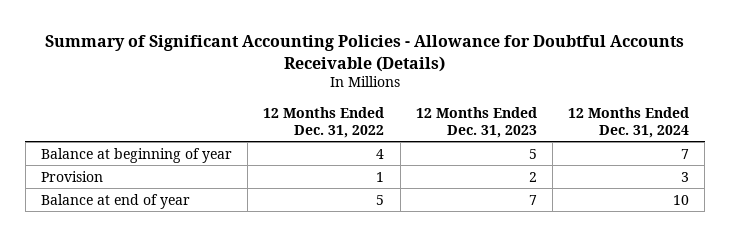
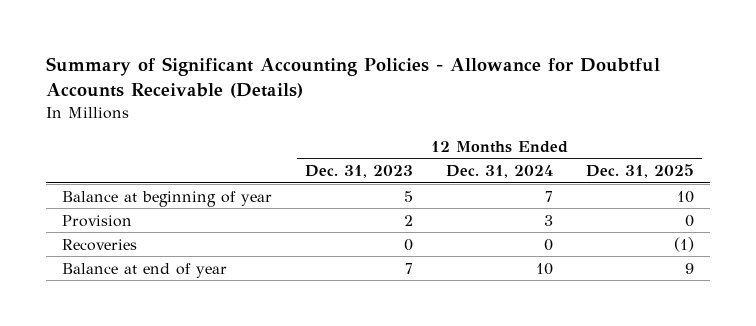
- | 12 Months Ended Dec. 31, 2022 | 12 Months Ended Dec. 31, 2023 | 12 Months Ended Dec. 31, 2024
+ | 12 Months Ended Dec. 31, 2023 | 12 Months Ended Dec. 31, 2024 | 12 Months Ended Dec. 31, 2025
+ Recoveries | 0 | 0 | (1)

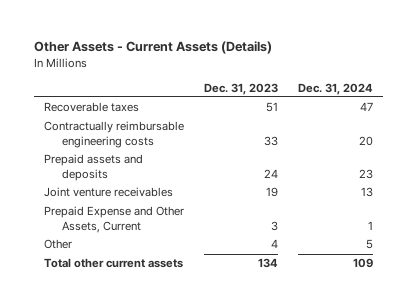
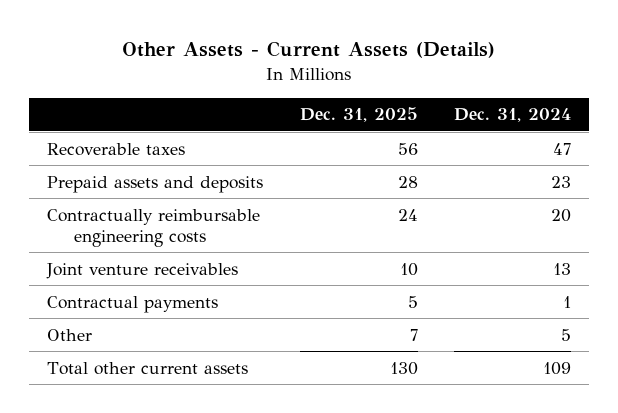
- | Dec. 31, 2023 | Dec. 31, 2024
+ | Dec. 31, 2025 | Dec. 31, 2024
moved down: Contractually reimbursable engineering costs | 24 | 20
- Prepaid Expense and Other Assets, Current | 3 | 1
+ Contractual payments | 5 | 1

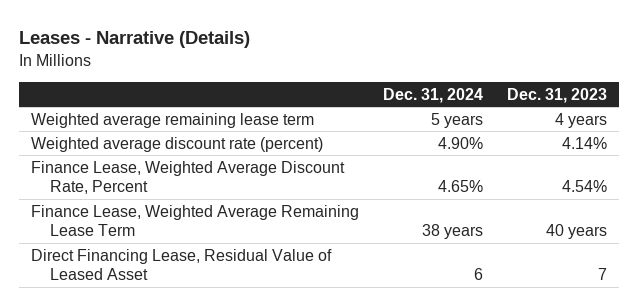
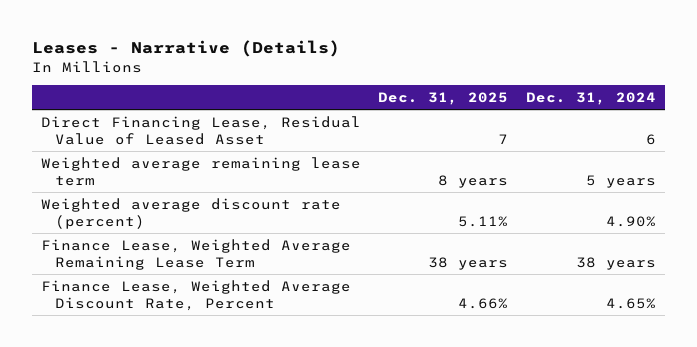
- | Dec. 31, 2024 | Dec. 31, 2023
+ | Dec. 31, 2025 | Dec. 31, 2024
moved up: Direct Financing Lease, Residual Value of Leased Asset | 7 | 6
moved down: Finance Lease, Weighted Average Discount Rate, Percent | 4.66% | 4.65%

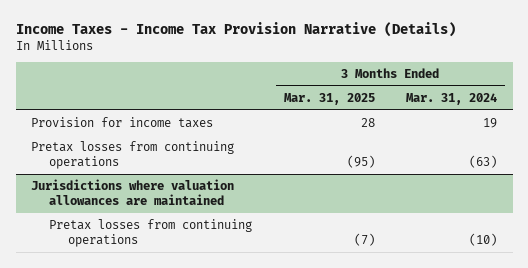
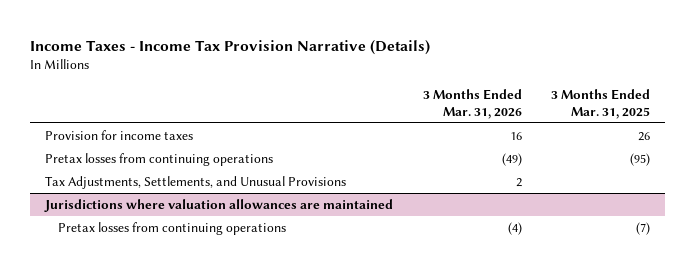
- | 3 Months Ended Mar. 31, 2025 | 3 Months Ended Mar. 31, 2024
+ | 3 Months Ended Mar. 31, 2026 | 3 Months Ended Mar. 31, 2025
- Provision for income taxes | 28 | 19
+ Provision for income taxes | 16 | 26
+ Tax Adjustments, Settlements, and Unusual Provisions | 2 |

